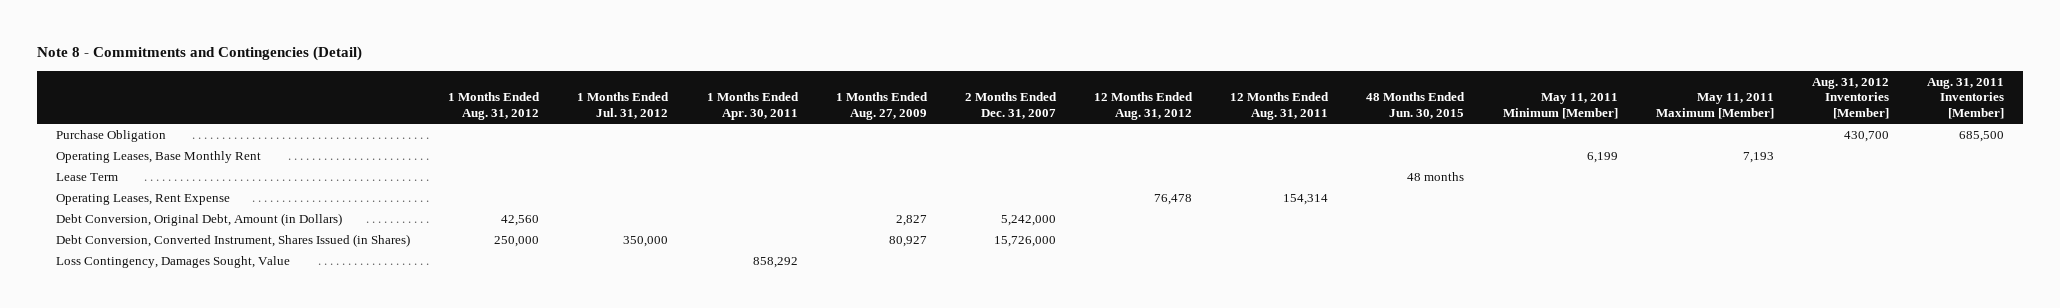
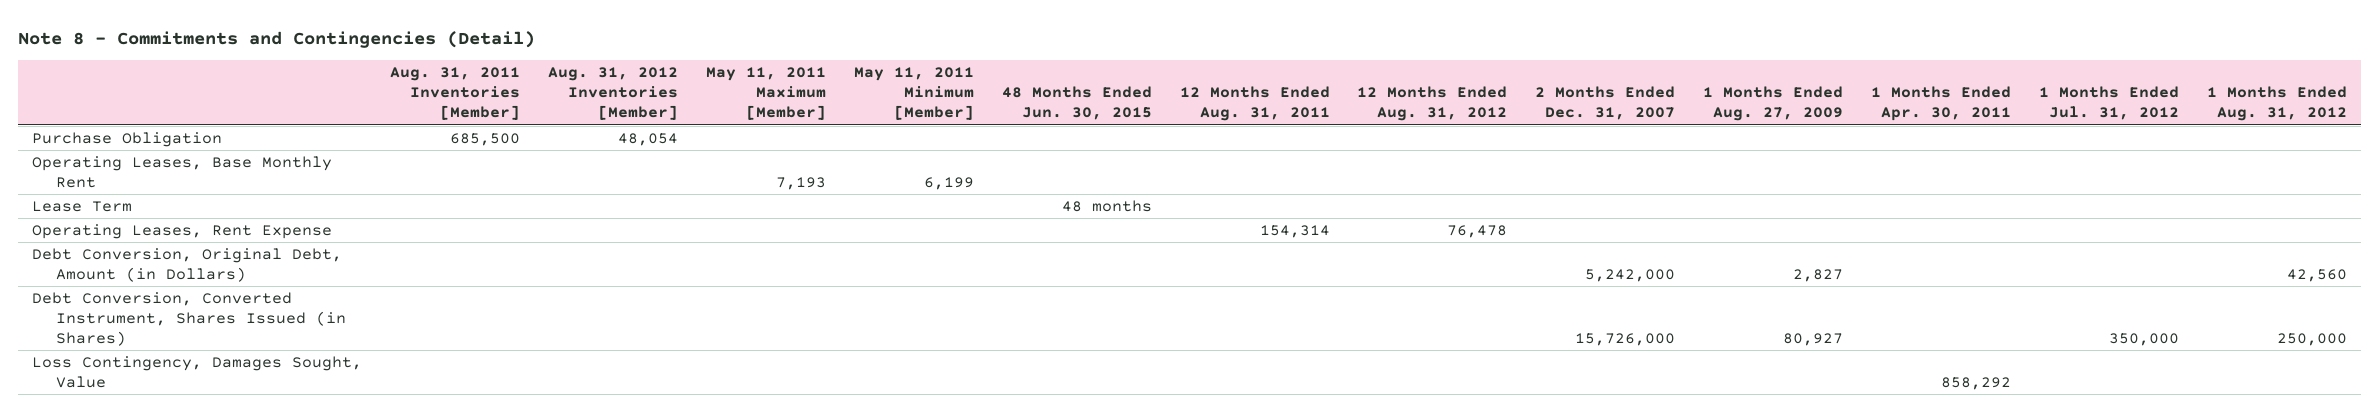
- | 1 Months Ended Aug. 31, 2012 | 1 Months Ended Jul. 31, 2012 | 1 Months Ended Apr. 30, 2011 | 1 Months Ended Aug. 27, 2009 | 2 Months Ended Dec. 31, 2007 | 12 Months Ended Aug. 31, 2012 | 12 Months Ended Aug. 31, 2011 | 48 Months Ended Jun. 30, 2015 | May 11, 2011 Minimum [Member] | May 11, 2011 Maximum [Member] | Aug. 31, 2012 Inventories [Member] | Aug. 31, 2011 Inventories [Member]
+ | Aug. 31, 2011 Inventories [Member] | Aug. 31, 2012 Inventories [Member] | May 11, 2011 Maximum [Member] | May 11, 2011 Minimum [Member] | 48 Months Ended Jun. 30, 2015 | 12 Months Ended Aug. 31, 2011 | 12 Months Ended Aug. 31, 2012 | 2 Months Ended Dec. 31, 2007 | 1 Months Ended Aug. 27, 2009 | 1 Months Ended Apr. 30, 2011 | 1 Months Ended Jul. 31, 2012 | 1 Months Ended Aug. 31, 2012
- Purchase Obligation | | | | | | | | | | | 430,700 | 685,500
+ Purchase Obligation | 685,500 | 48,054 | | | | | | | | | |

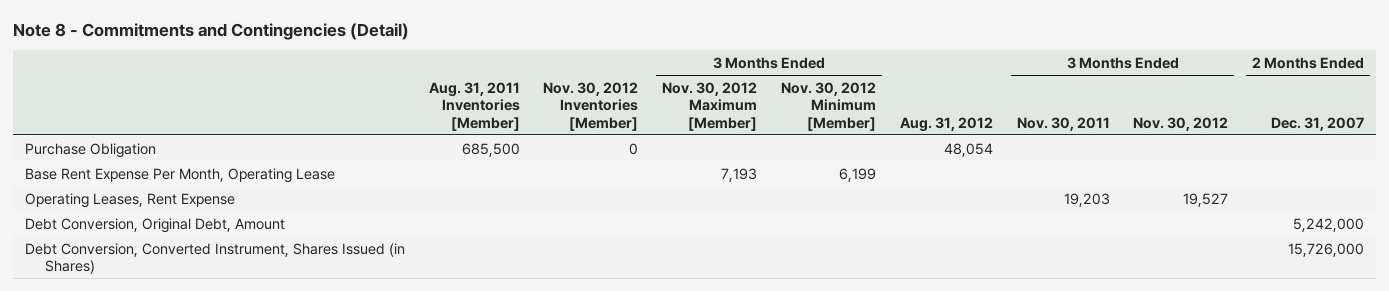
- | Aug. 31, 2011 Inventories [Member] | Aug. 31, 2012 Inventories [Member] | May 11, 2011 Maximum [Member] | May 11, 2011 Minimum [Member] | 48 Months Ended Jun. 30, 2015 | 12 Months Ended Aug. 31, 2011 | 12 Months Ended Aug. 31, 2012 | 2 Months Ended Dec. 31, 2007 | 1 Months Ended Aug. 27, 2009 | 1 Months Ended Apr. 30, 2011 | 1 Months Ended Jul. 31, 2012 | 1 Months Ended Aug. 31, 2012
+ | Aug. 31, 2011 Inventories [Member] | Nov. 30, 2012 Inventories [Member] | 3 Months Ended Nov. 30, 2012 Maximum [Member] | 3 Months Ended Nov. 30, 2012 Minimum [Member] | Aug. 31, 2012 | 3 Months Ended Nov. 30, 2011 | 3 Months Ended Nov. 30, 2012 | 2 Months Ended Dec. 31, 2007
- Operating Leases, Base Monthly Rent | | | 7,193 | 6,199 | | | | | | | |
- Lease Term | | | | | 48 months | | | | | | |
+ Base Rent Expense Per Month, Operating Lease | | | 7,193 | 6,199 | | | |
- Debt Conversion, Original Debt, Amount (in Dollars) | | | | | | | | 5,242,000 | 2,827 | | | 42,560
+ Debt Conversion, Original Debt, Amount | | | | | | | | 5,242,000
- Loss Contingency, Damages Sought, Value | | | | | | | | | | 858,292 | |

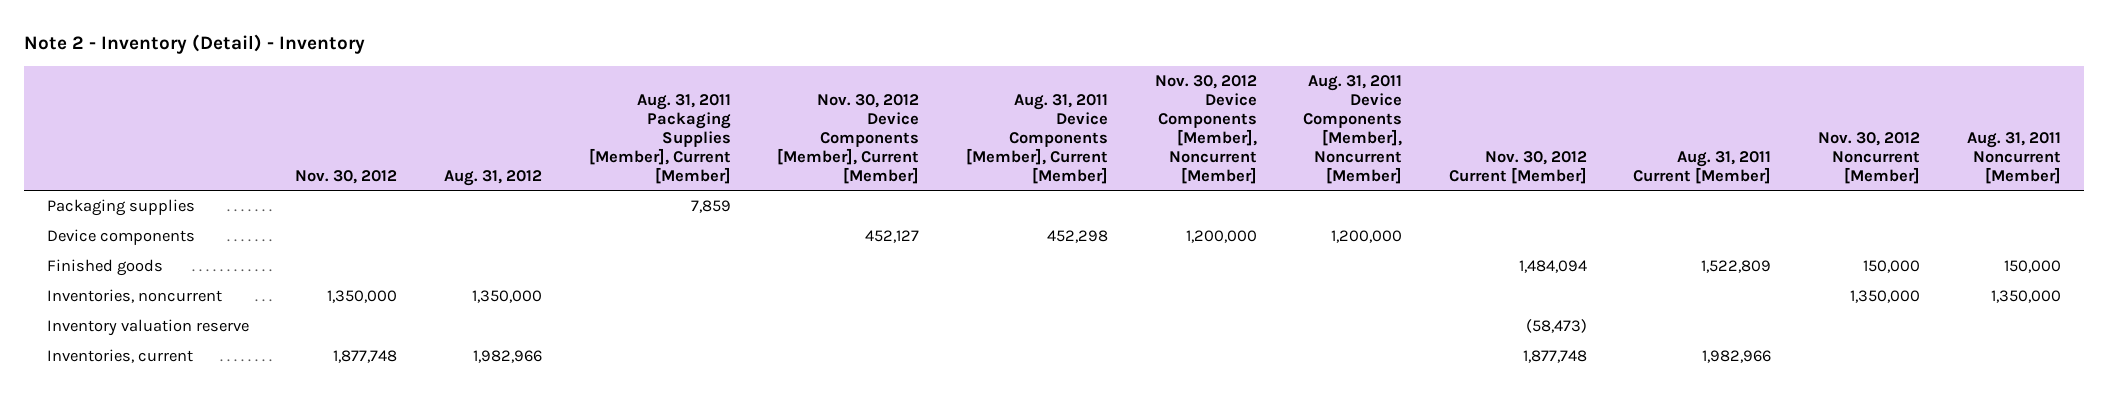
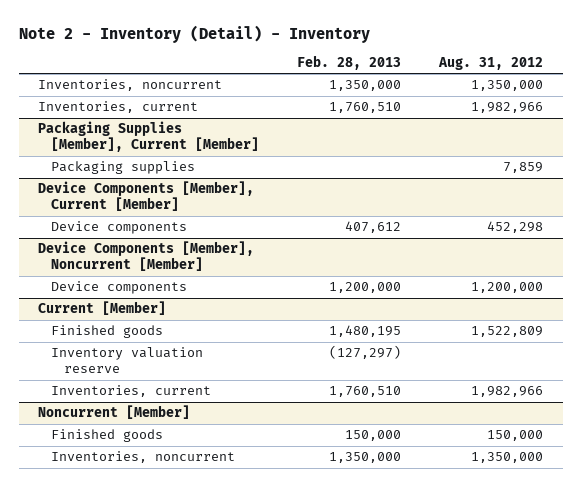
- | Nov. 30, 2012 | Aug. 31, 2012 | Aug. 31, 2011 Packaging Supplies [Member], Current [Member] | Nov. 30, 2012 Device Components [Member], Current [Member] | Aug. 31, 2011 Device Components [Member], Current [Member] | Nov. 30, 2012 Device Components [Member], Noncurrent [Member] | Aug. 31, 2011 Device Components [Member], Noncurrent [Member] | Nov. 30, 2012 Current [Member] | Aug. 31, 2011 Current [Member] | Nov. 30, 2012 Noncurrent [Member] | Aug. 31, 2011 Noncurrent [Member]
+ | Feb. 28, 2013 | Aug. 31, 2012
- Packaging supplies | | | 7,859 | | | | | | | |
- Device components | | | | 452,127 | 452,298 | 1,200,000 | 1,200,000 | | | |
- Finished goods | | | | | | | | 1,484,094 | 1,522,809 | 150,000 | 150,000
- Inventory valuation reserve | | | | | | | | (58,473) | | |
+ Packaging Supplies [Member], Current [Member]
+ Packaging supplies | | 7,859
+ Device Components [Member], Current [Member]
+ Device components | 407,612 | 452,298
+ Device Components [Member], Noncurrent [Member]
+ Device components | 1,200,000 | 1,200,000
+ Current [Member]
+ Finished goods | 1,480,195 | 1,522,809
+ Inventory valuation reserve | (127,297) |
+ Inventories, current | 1,760,510 | 1,982,966
+ Noncurrent [Member]
+ Finished goods | 150,000 | 150,000
+ Inventories, noncurrent | 1,350,000 | 1,350,000

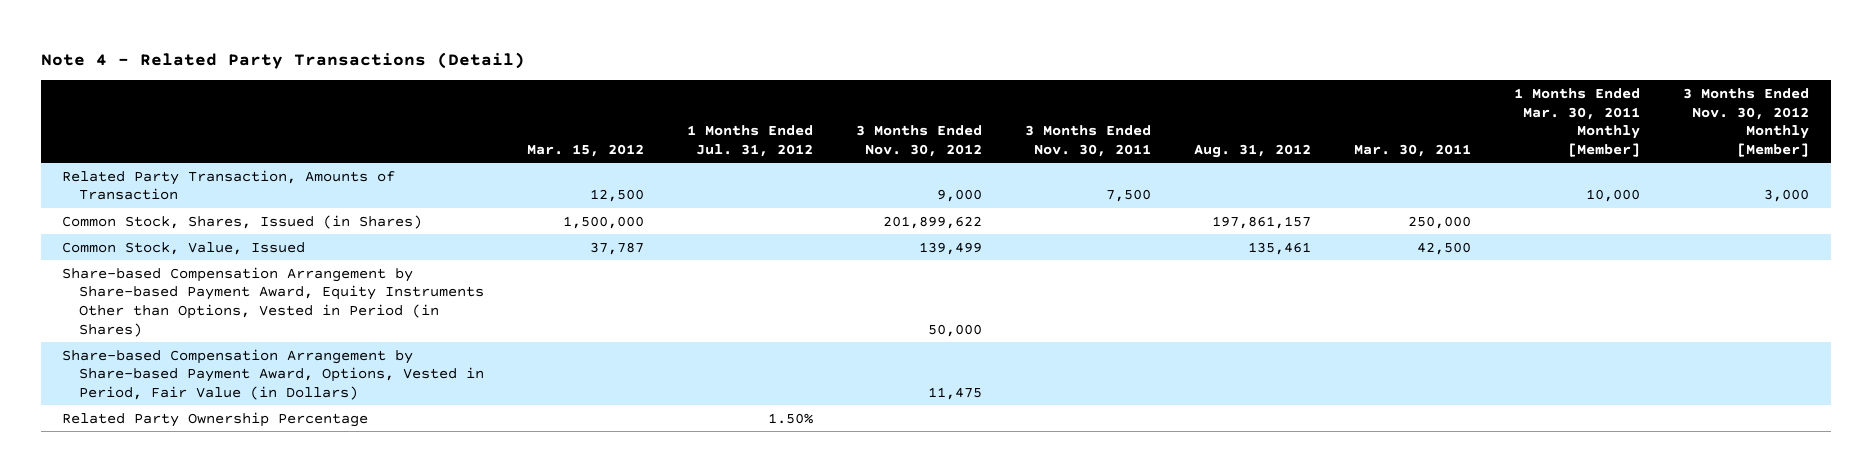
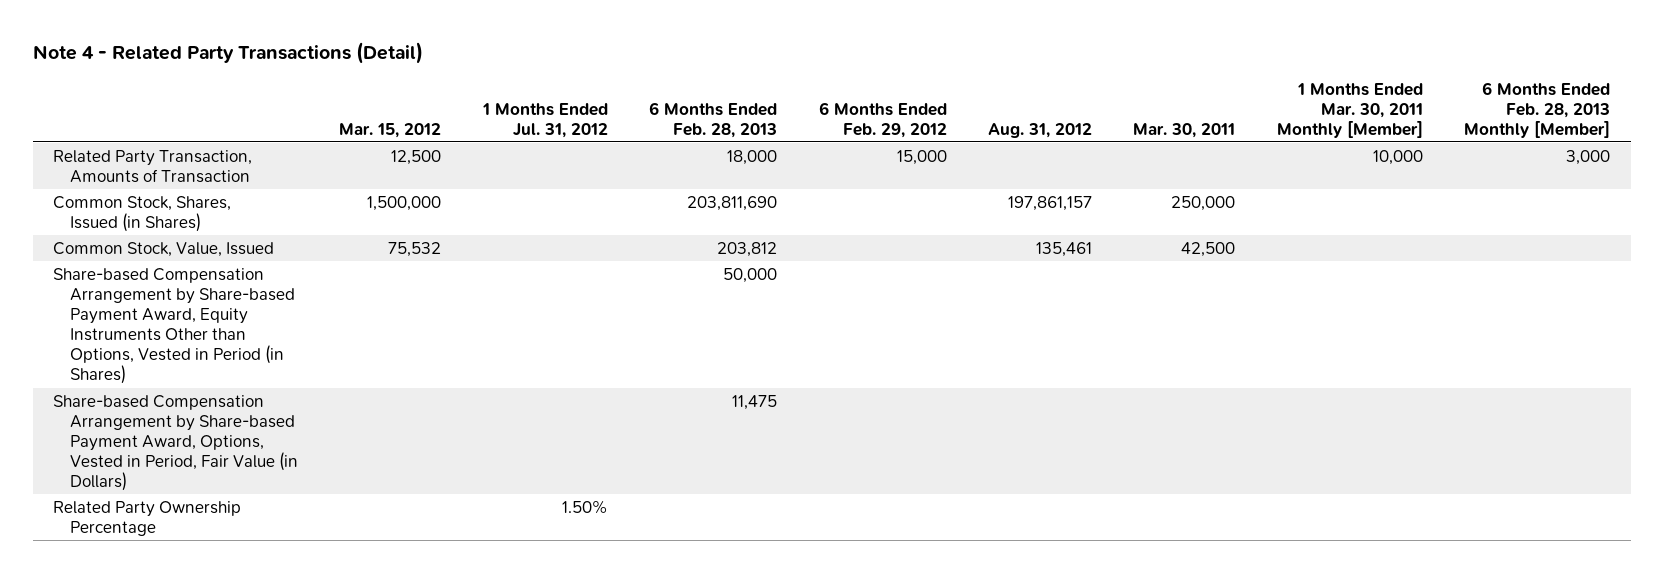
- | Mar. 15, 2012 | 1 Months Ended Jul. 31, 2012 | 3 Months Ended Nov. 30, 2012 | 3 Months Ended Nov. 30, 2011 | Aug. 31, 2012 | Mar. 30, 2011 | 1 Months Ended Mar. 30, 2011 Monthly [Member] | 3 Months Ended Nov. 30, 2012 Monthly [Member]
+ | Mar. 15, 2012 | 1 Months Ended Jul. 31, 2012 | 6 Months Ended Feb. 28, 2013 | 6 Months Ended Feb. 29, 2012 | Aug. 31, 2012 | Mar. 30, 2011 | 1 Months Ended Mar. 30, 2011 Monthly [Member] | 6 Months Ended Feb. 28, 2013 Monthly [Member]
- Common Stock, Value, Issued | 37,787 | | 139,499 | | 135,461 | 42,500 | |
+ Common Stock, Value, Issued | 75,532 | | 203,812 | | 135,461 | 42,500 | |

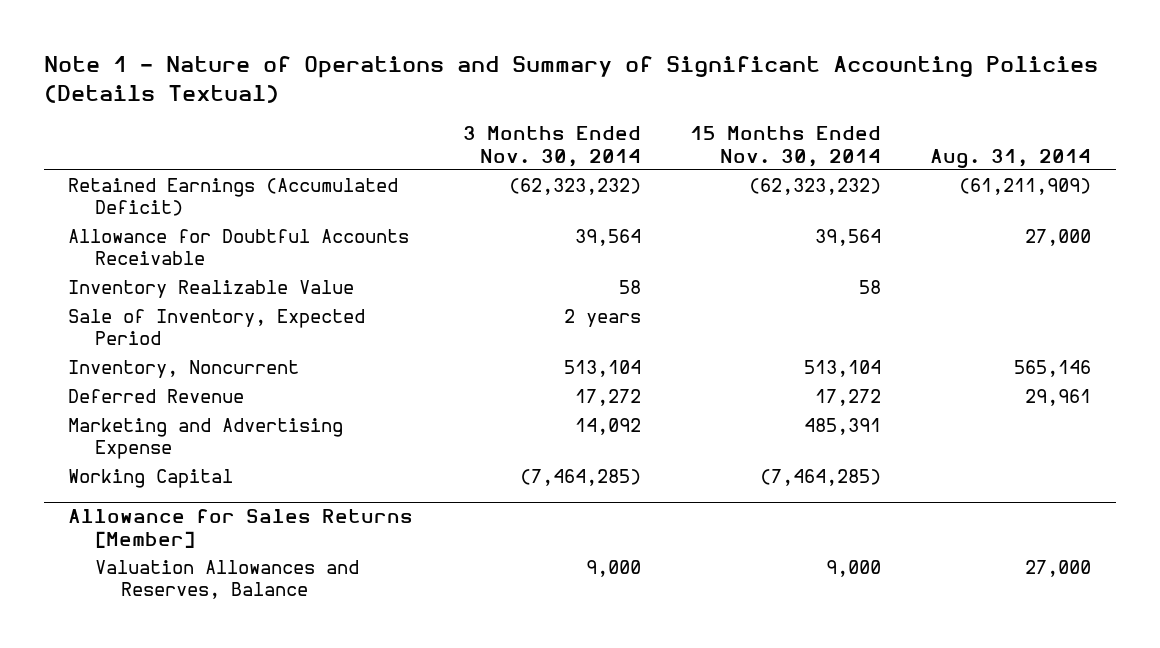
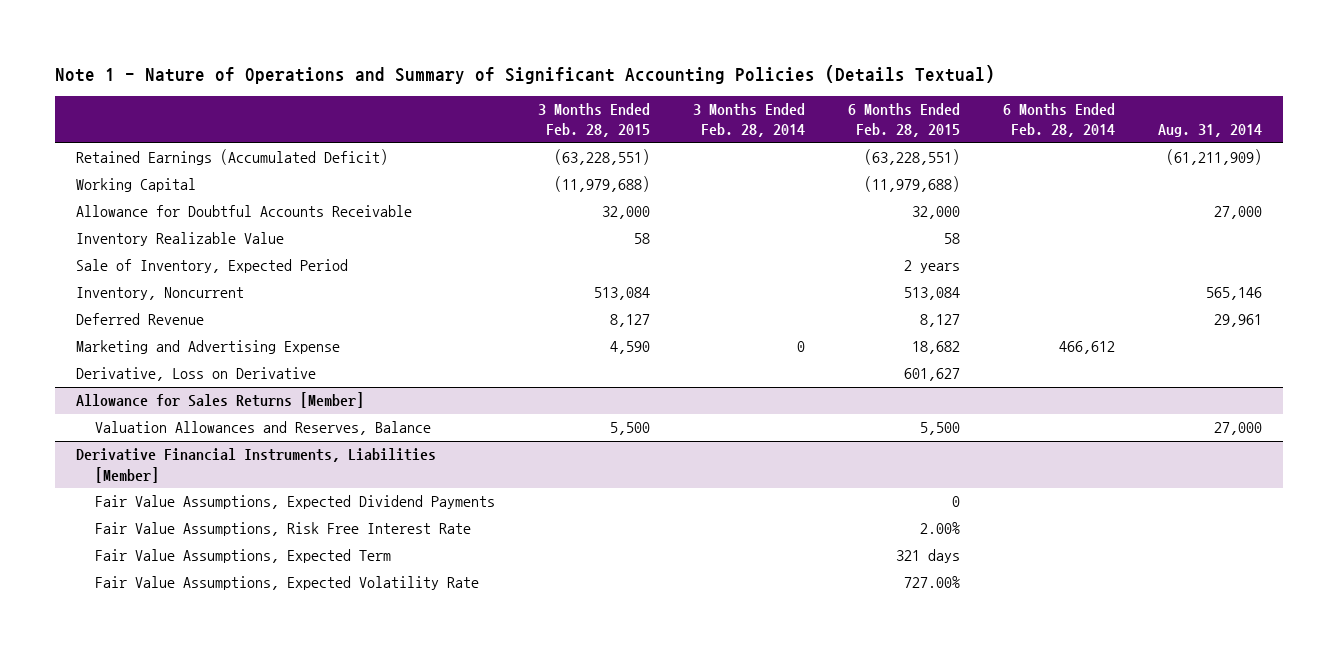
- | 3 Months Ended Nov. 30, 2014 | 15 Months Ended Nov. 30, 2014 | Aug. 31, 2014
+ | 3 Months Ended Feb. 28, 2015 | 3 Months Ended Feb. 28, 2014 | 6 Months Ended Feb. 28, 2015 | 6 Months Ended Feb. 28, 2014 | Aug. 31, 2014
moved up: Working Capital | (11,979,688) | | (11,979,688) | |
+ Derivative, Loss on Derivative | | | 601,627 | |
+ Derivative Financial Instruments, Liabilities [Member]
+ Fair Value Assumptions, Expected Dividend Payments | | | 0 | |
+ Fair Value Assumptions, Risk Free Interest Rate | | | 2.00% | |
+ Fair Value Assumptions, Expected Term | | | 321 days | |
+ Fair Value Assumptions, Expected Volatility Rate | | | 727.00% | |

